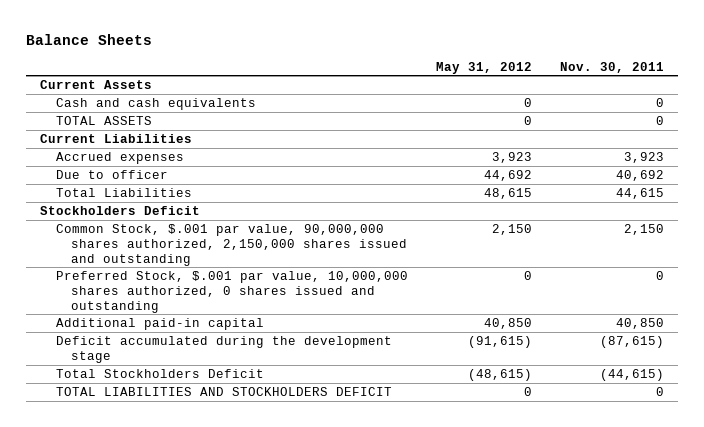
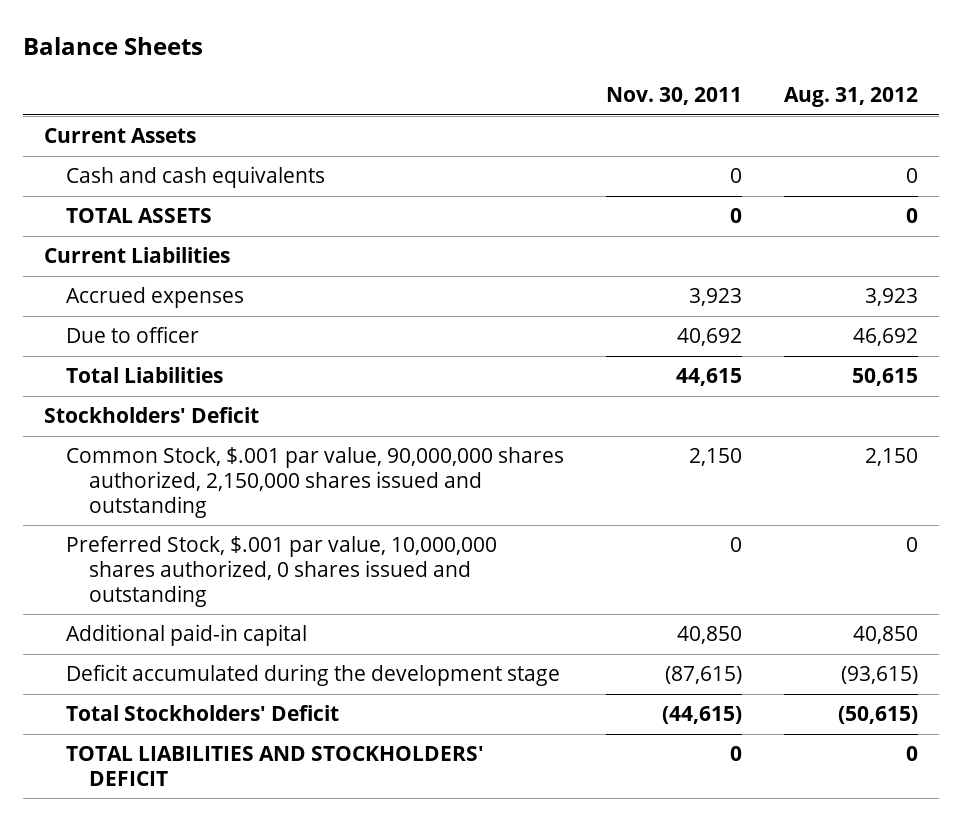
- | May 31, 2012 | Nov. 30, 2011
+ | Nov. 30, 2011 | Aug. 31, 2012
- Stockholders Deficit
+ Stockholders' Deficit
- Total Stockholders Deficit | (48,615) | (44,615)
- TOTAL LIABILITIES AND STOCKHOLDERS DEFICIT | 0 | 0
+ Total Stockholders' Deficit | (44,615) | (50,615)
+ TOTAL LIABILITIES AND STOCKHOLDERS' DEFICIT | 0 | 0

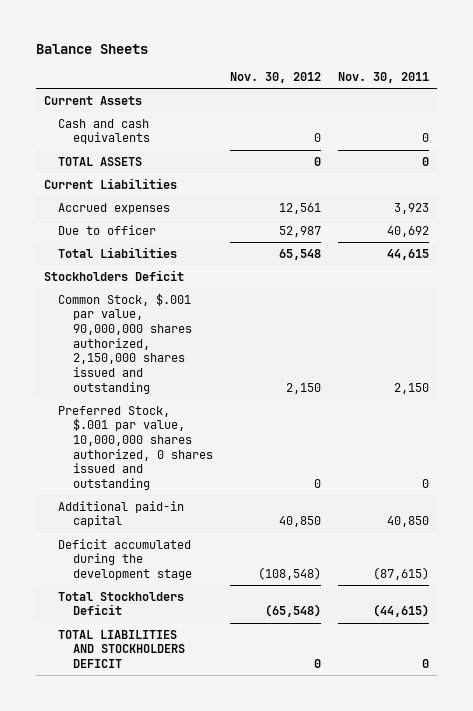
- | Nov. 30, 2011 | Aug. 31, 2012
+ | Nov. 30, 2012 | Nov. 30, 2011
- Stockholders' Deficit
+ Stockholders Deficit
- Total Stockholders' Deficit | (44,615) | (50,615)
- TOTAL LIABILITIES AND STOCKHOLDERS' DEFICIT | 0 | 0
+ Total Stockholders Deficit | (65,548) | (44,615)
+ TOTAL LIABILITIES AND STOCKHOLDERS DEFICIT | 0 | 0

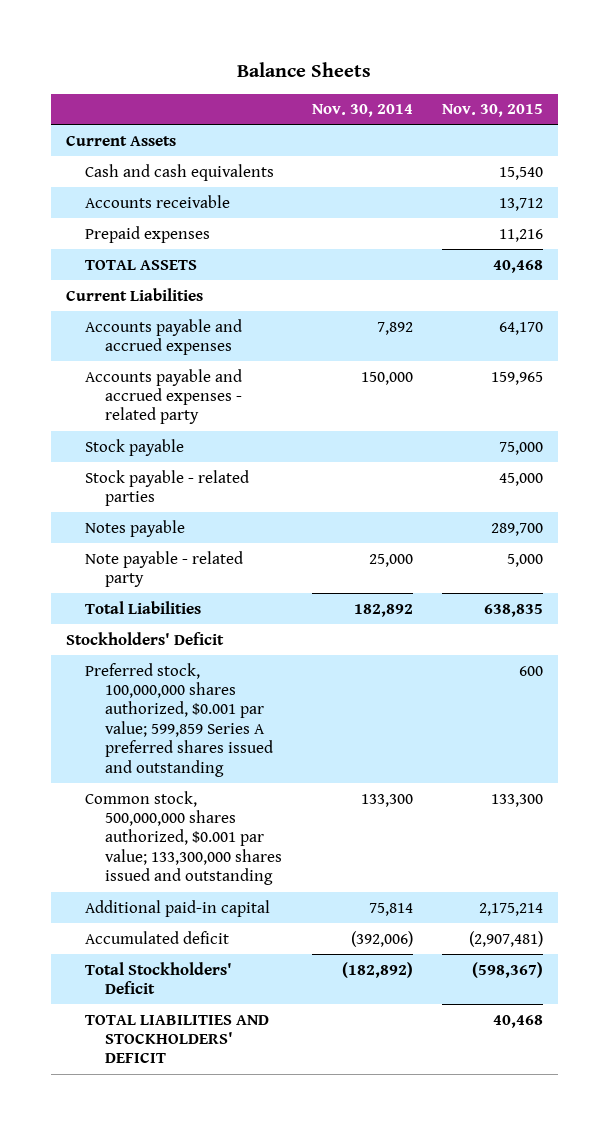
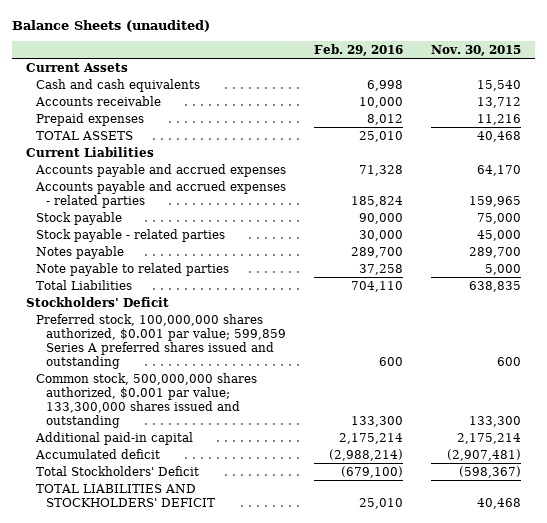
- Balance Sheets
+ Balance Sheets (unaudited)
- | Nov. 30, 2014 | Nov. 30, 2015
+ | Feb. 29, 2016 | Nov. 30, 2015
- Accounts payable and accrued expenses - related party | 150,000 | 159,965
+ Accounts payable and accrued expenses - related parties | 185,824 | 159,965
- Note payable - related party | 25,000 | 5,000
+ Note payable to related parties | 37,258 | 5,000

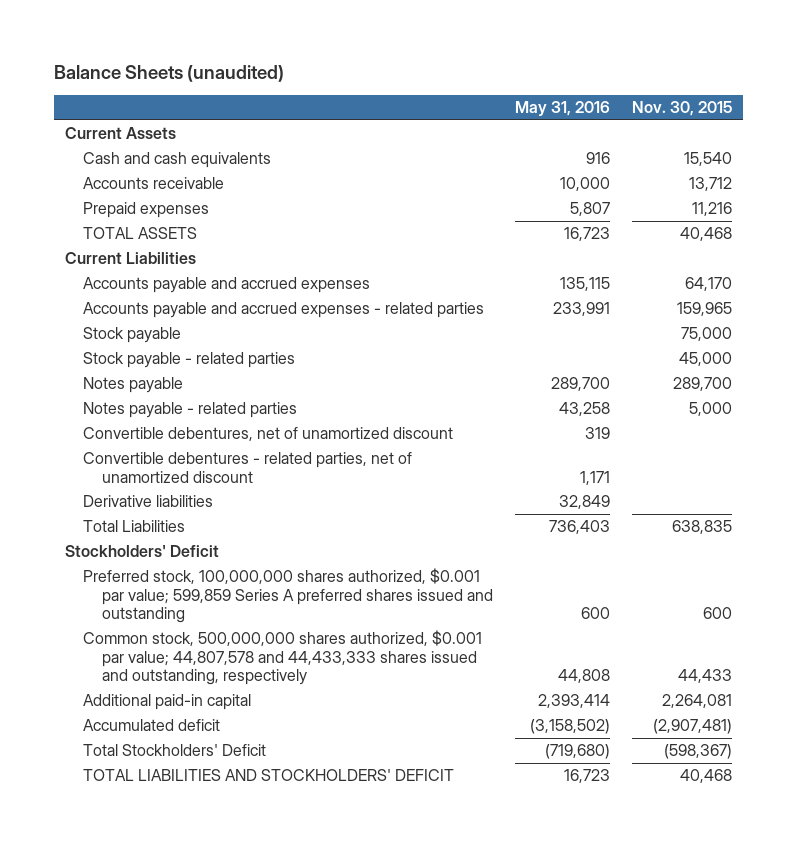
- | Feb. 29, 2016 | Nov. 30, 2015
+ | May 31, 2016 | Nov. 30, 2015
- Note payable to related parties | 37,258 | 5,000
+ Notes payable - related parties | 43,258 | 5,000
+ Convertible debentures, net of unamortized discount | 319 |
+ Convertible debentures - related parties, net of unamortized discount | 1,171 |
+ Derivative liabilities | 32,849 |
- Common stock, 500,000,000 shares authorized, $0.001 par value; 133,300,000 shares issued and outstanding | 133,300 | 133,300
- Additional paid-in capital | 2,175,214 | 2,175,214
+ Common stock, 500,000,000 shares authorized, $0.001 par value; 44,807,578 and 44,433,333 shares issued and outstanding, respectively | 44,808 | 44,433
+ Additional paid-in capital | 2,393,414 | 2,264,081

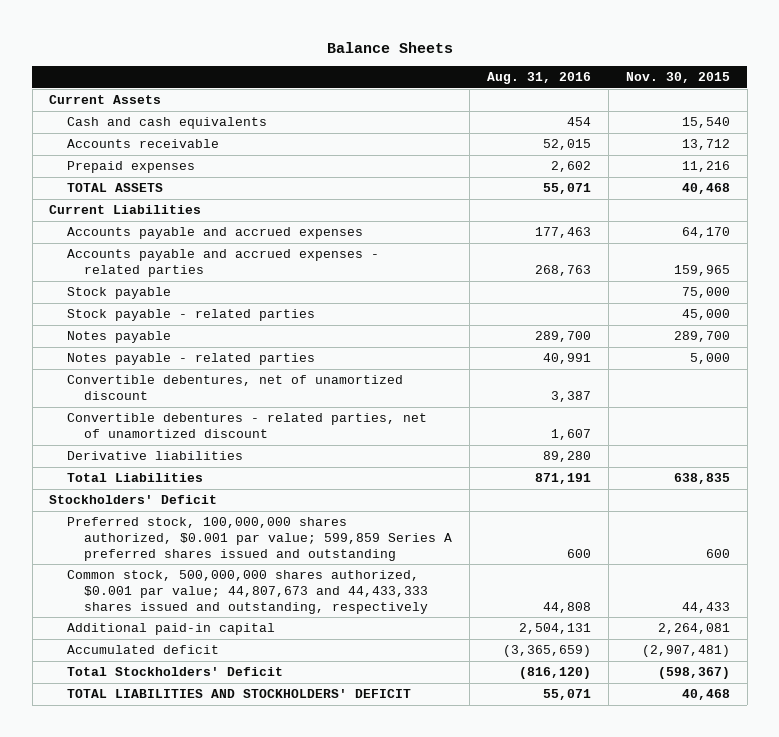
- Balance Sheets (unaudited)
+ Balance Sheets
- | May 31, 2016 | Nov. 30, 2015
+ | Aug. 31, 2016 | Nov. 30, 2015
- Common stock, 500,000,000 shares authorized, $0.001 par value; 44,807,578 and 44,433,333 shares issued and outstanding, respectively | 44,808 | 44,433
+ Common stock, 500,000,000 shares authorized, $0.001 par value; 44,807,673 and 44,433,333 shares issued and outstanding, respectively | 44,808 | 44,433

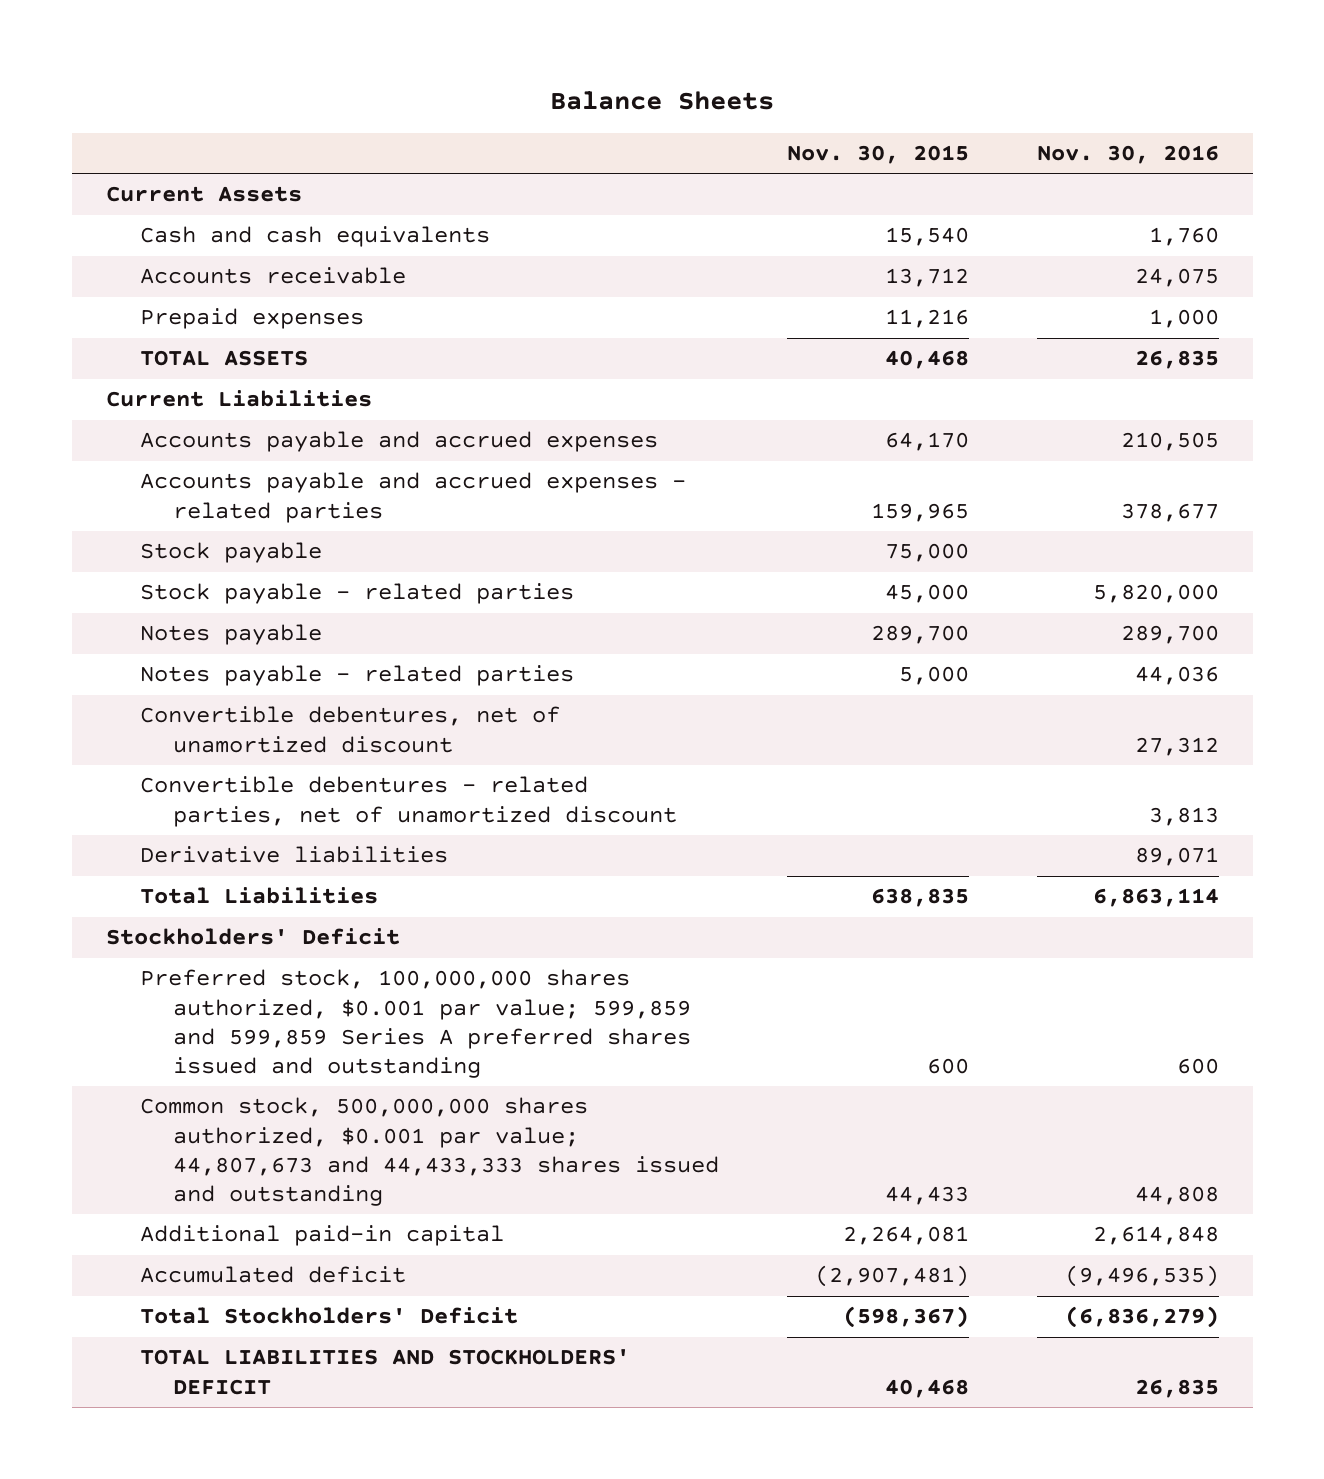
- | Aug. 31, 2016 | Nov. 30, 2015
+ | Nov. 30, 2015 | Nov. 30, 2016
- Preferred stock, 100,000,000 shares authorized, $0.001 par value; 599,859 Series A preferred shares issued and outstanding | 600 | 600
- Common stock, 500,000,000 shares authorized, $0.001 par value; 44,807,673 and 44,433,333 shares issued and outstanding, respectively | 44,808 | 44,433
+ Preferred stock, 100,000,000 shares authorized, $0.001 par value; 599,859 and 599,859 Series A preferred shares issued and outstanding | 600 | 600
+ Common stock, 500,000,000 shares authorized, $0.001 par value; 44,807,673 and 44,433,333 shares issued and outstanding | 44,433 | 44,808

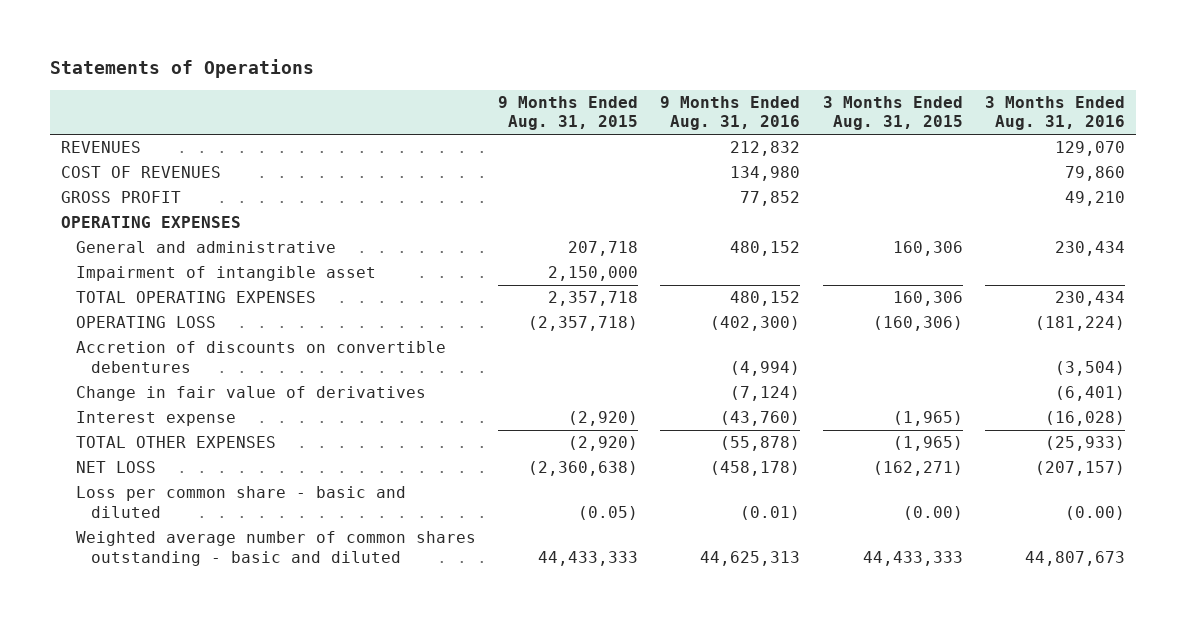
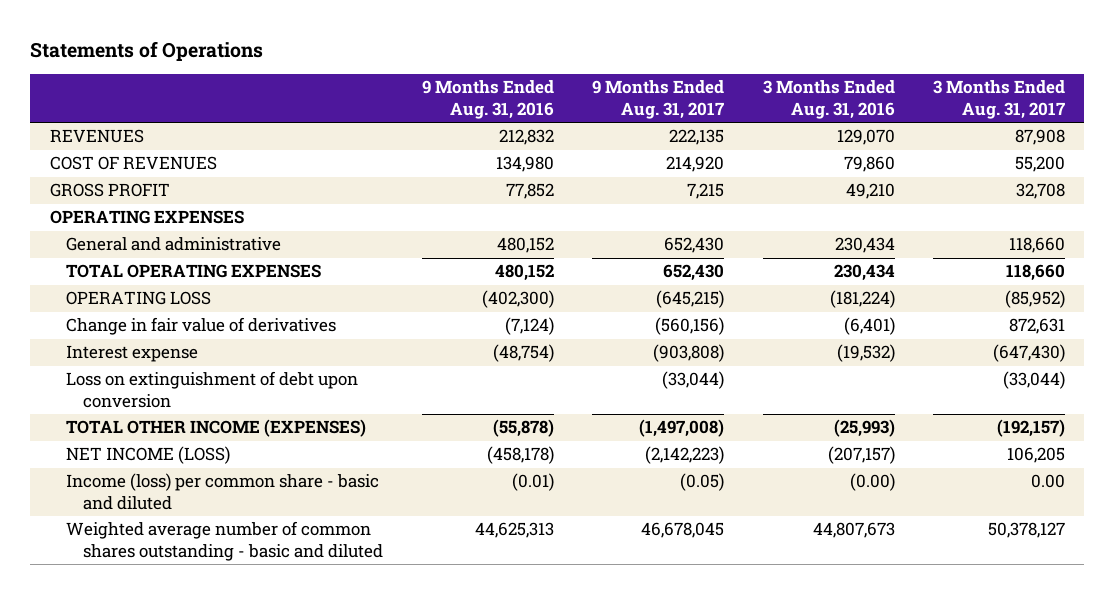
- | 9 Months Ended Aug. 31, 2015 | 9 Months Ended Aug. 31, 2016 | 3 Months Ended Aug. 31, 2015 | 3 Months Ended Aug. 31, 2016
+ | 9 Months Ended Aug. 31, 2016 | 9 Months Ended Aug. 31, 2017 | 3 Months Ended Aug. 31, 2016 | 3 Months Ended Aug. 31, 2017
- Impairment of intangible asset | 2,150,000 | | |
- Accretion of discounts on convertible debentures | | (4,994) | | (3,504)
- Interest expense | (2,920) | (43,760) | (1,965) | (16,028)
- TOTAL OTHER EXPENSES | (2,920) | (55,878) | (1,965) | (25,933)
- NET LOSS | (2,360,638) | (458,178) | (162,271) | (207,157)
- Loss per common share - basic and diluted | (0.05) | (0.01) | (0.00) | (0.00)
+ Interest expense | (48,754) | (903,808) | (19,532) | (647,430)
+ Loss on extinguishment of debt upon conversion | | (33,044) | | (33,044)
+ TOTAL OTHER INCOME (EXPENSES) | (55,878) | (1,497,008) | (25,993) | (192,157)
+ NET INCOME (LOSS) | (458,178) | (2,142,223) | (207,157) | 106,205
+ Income (loss) per common share - basic and diluted | (0.01) | (0.05) | (0.00) | 0.00

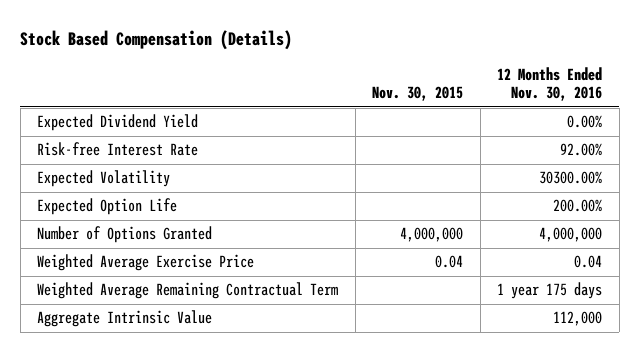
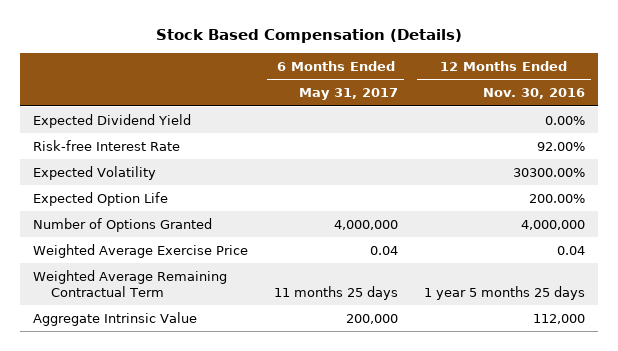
- | Nov. 30, 2015 | 12 Months Ended Nov. 30, 2016
+ | 6 Months Ended May 31, 2017 | 12 Months Ended Nov. 30, 2016
- Weighted Average Remaining Contractual Term | | 1 year 175 days
+ Weighted Average Remaining Contractual Term | 11 months 25 days | 1 year 5 months 25 days

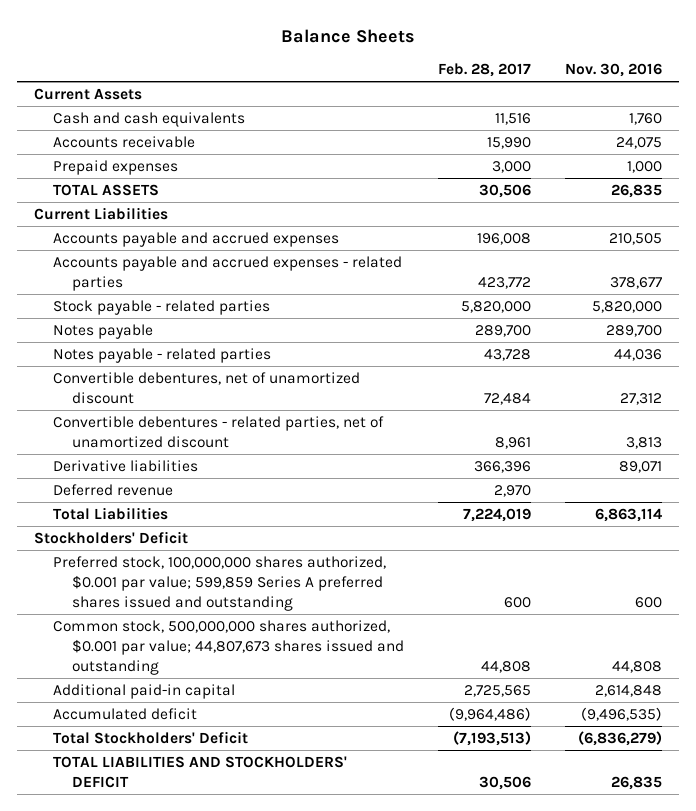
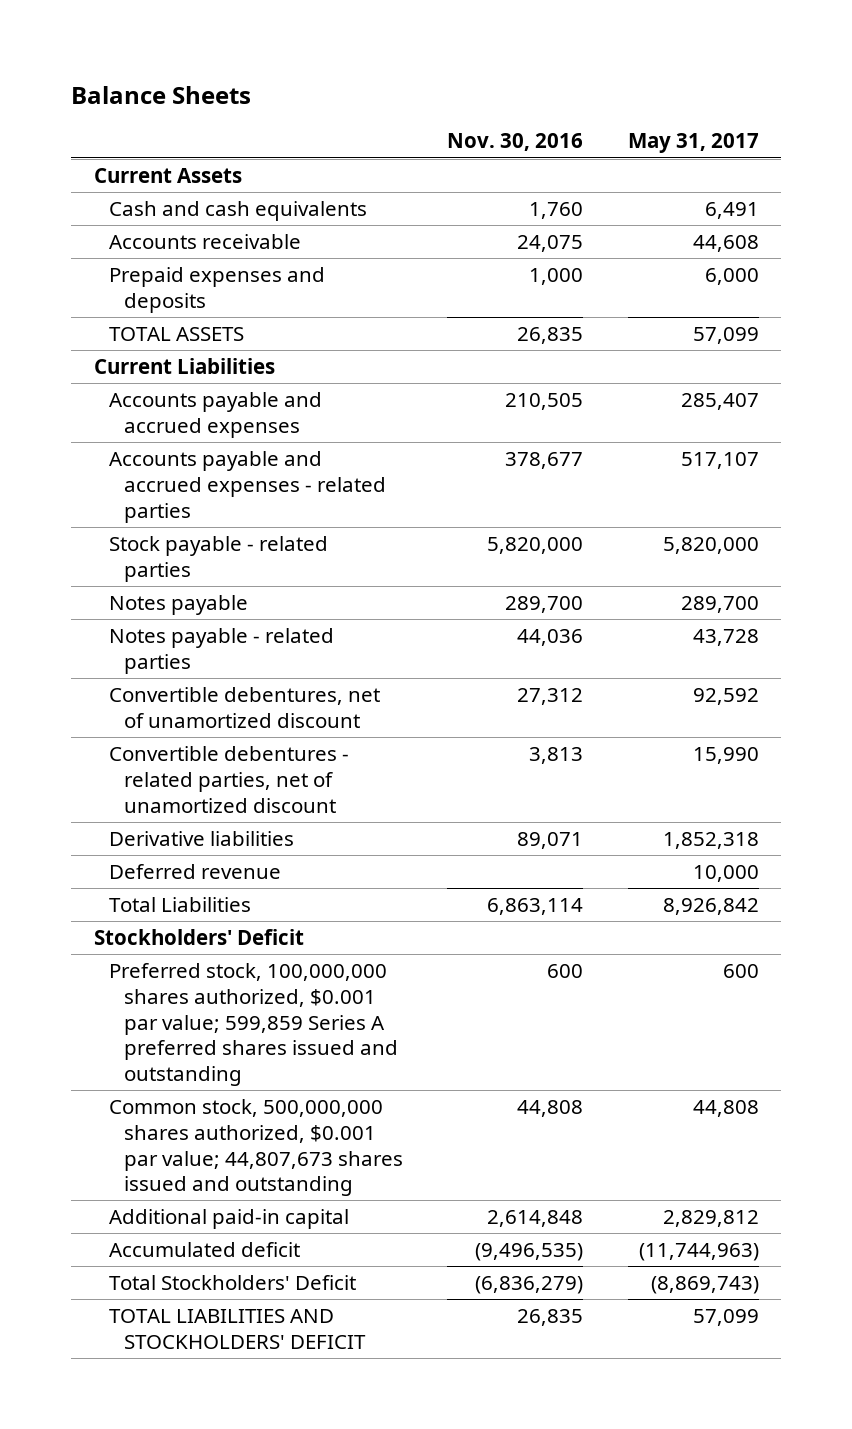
- | Feb. 28, 2017 | Nov. 30, 2016
+ | Nov. 30, 2016 | May 31, 2017
- Prepaid expenses | 3,000 | 1,000
+ Prepaid expenses and deposits | 1,000 | 6,000

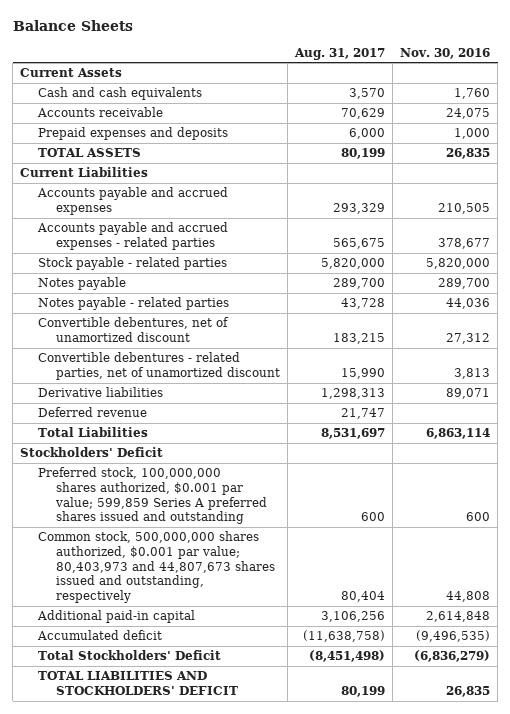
- | Nov. 30, 2016 | May 31, 2017
+ | Aug. 31, 2017 | Nov. 30, 2016
- Common stock, 500,000,000 shares authorized, $0.001 par value; 44,807,673 shares issued and outstanding | 44,808 | 44,808
+ Common stock, 500,000,000 shares authorized, $0.001 par value; 80,403,973 and 44,807,673 shares issued and outstanding, respectively | 80,404 | 44,808

